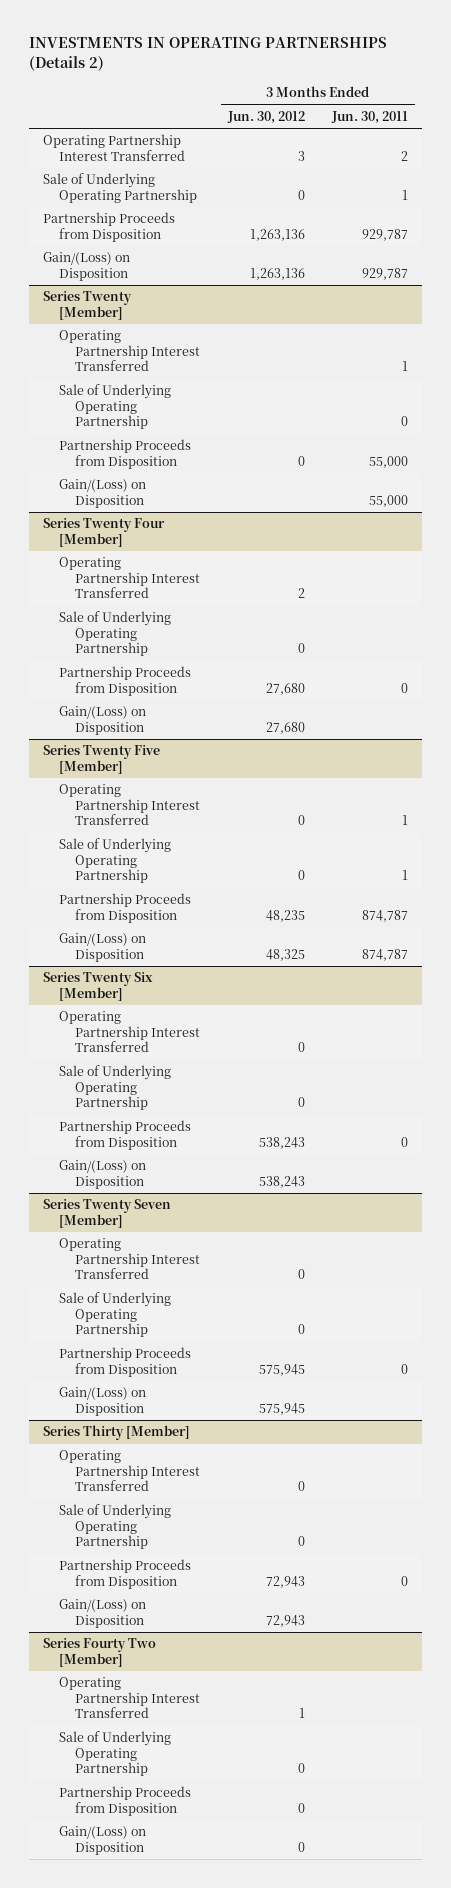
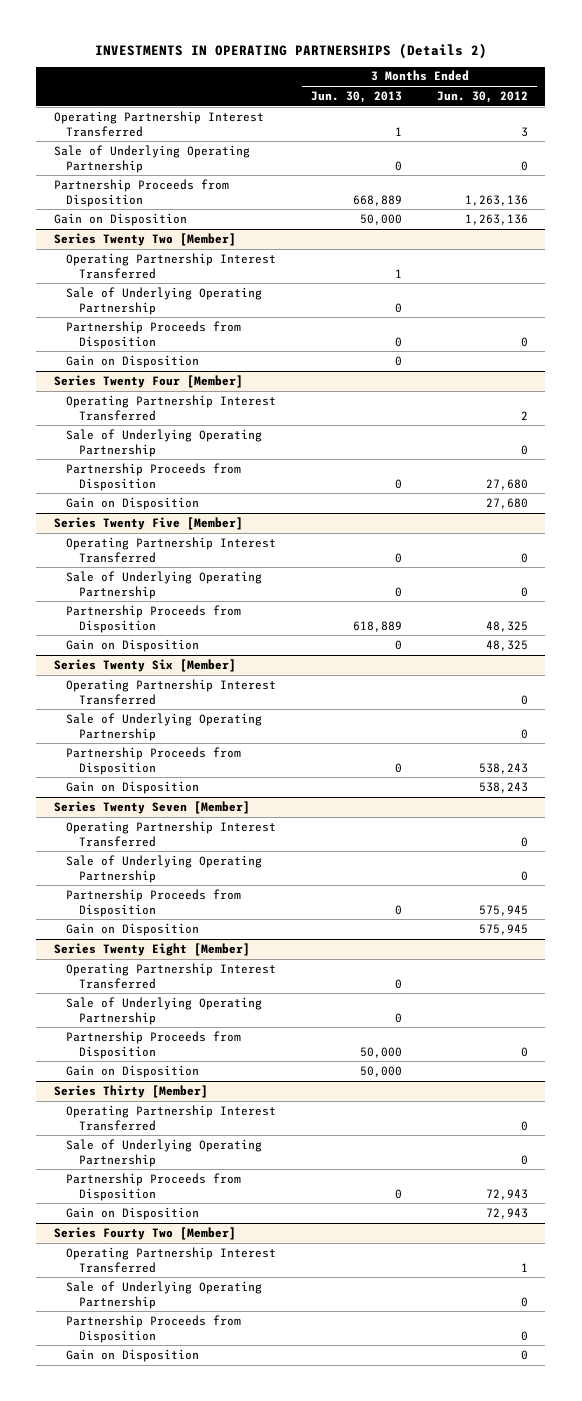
- | 3 Months Ended Jun. 30, 2012 | 3 Months Ended Jun. 30, 2011
+ | 3 Months Ended Jun. 30, 2013 | 3 Months Ended Jun. 30, 2012
- Gain/(Loss) on Disposition | 1,263,136 | 929,787
- Series Twenty [Member]
+ Gain on Disposition | 50,000 | 1,263,136
+ Series Twenty Two [Member]
- Gain/(Loss) on Disposition | | 55,000
+ Gain on Disposition | 0 |
@ Series Twenty Four [Member]
- Gain/(Loss) on Disposition | 27,680 |
+ Gain on Disposition | | 27,680
@ Series Twenty Five [Member]
- Partnership Proceeds from Disposition | 48,235 | 874,787
- Gain/(Loss) on Disposition | 48,325 | 874,787
+ Partnership Proceeds from Disposition | 618,889 | 48,325
+ Gain on Disposition | 0 | 48,325
@ Series Twenty Six [Member]
- Gain/(Loss) on Disposition | 538,243 |
+ Gain on Disposition | | 538,243
@ Series Twenty Seven [Member]
- Gain/(Loss) on Disposition | 575,945 |
+ Gain on Disposition | | 575,945
+ Series Twenty Eight [Member]
+ Operating Partnership Interest Transferred | 0 |
+ Sale of Underlying Operating Partnership | 0 |
+ Partnership Proceeds from Disposition | 50,000 | 0
+ Gain on Disposition | 50,000 |
@ Series Thirty [Member]
- Gain/(Loss) on Disposition | 72,943 |
+ Gain on Disposition | | 72,943
@ Series Fourty Two [Member]
- Gain/(Loss) on Disposition | 0 |
+ Gain on Disposition | | 0

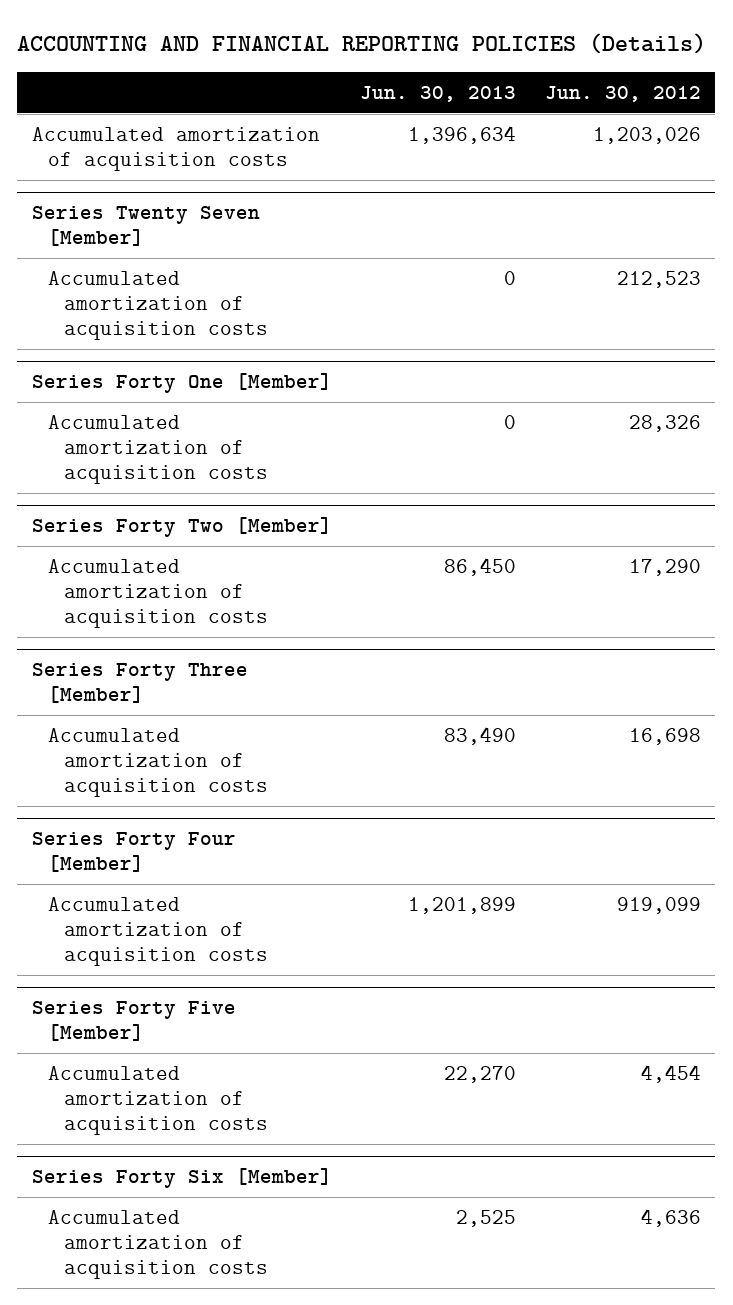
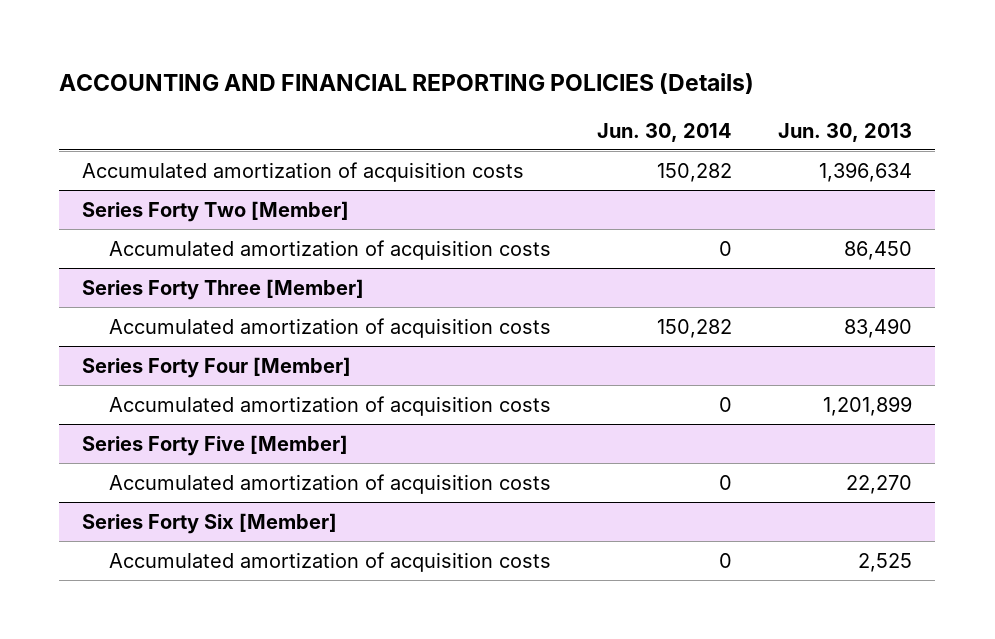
- | Jun. 30, 2013 | Jun. 30, 2012
+ | Jun. 30, 2014 | Jun. 30, 2013
- Series Twenty Seven [Member]
- Accumulated amortization of acquisition costs | 0 | 212,523
- Series Forty One [Member]
- Accumulated amortization of acquisition costs | 0 | 28,326

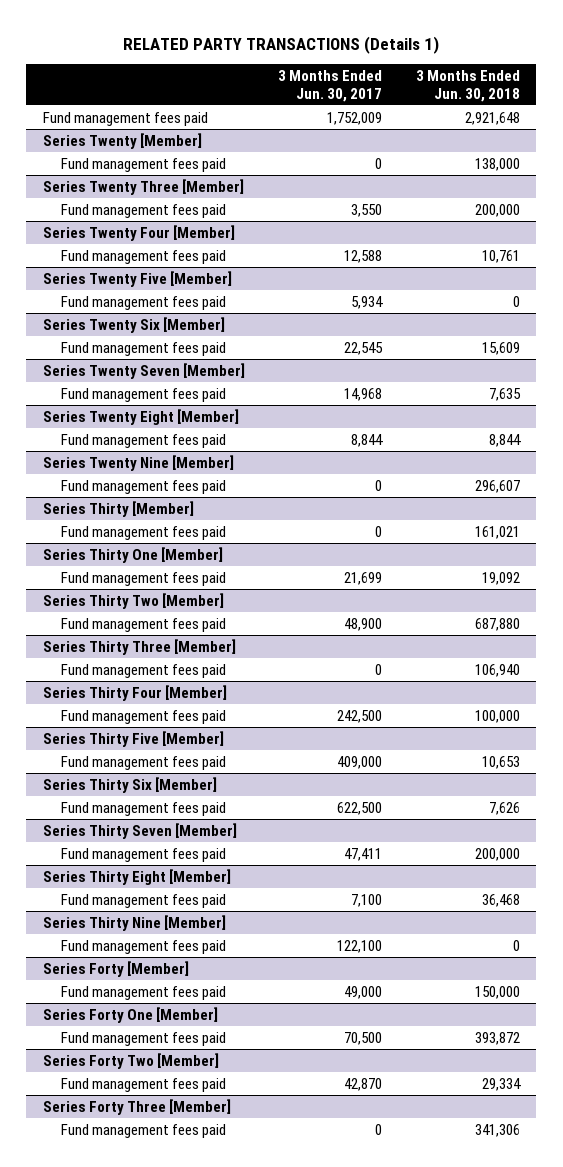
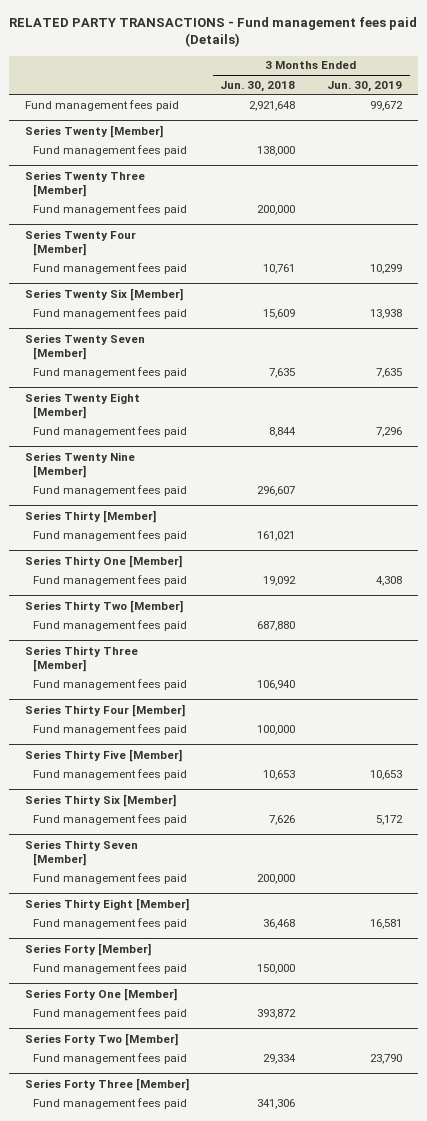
- RELATED PARTY TRANSACTIONS (Details 1)
+ RELATED PARTY TRANSACTIONS - Fund management fees paid (Details)
- | 3 Months Ended Jun. 30, 2017 | 3 Months Ended Jun. 30, 2018
+ | 3 Months Ended Jun. 30, 2018 | 3 Months Ended Jun. 30, 2019
- Series Twenty Five [Member]
- Fund management fees paid | 5,934 | 0
- Series Thirty Nine [Member]
- Fund management fees paid | 122,100 | 0

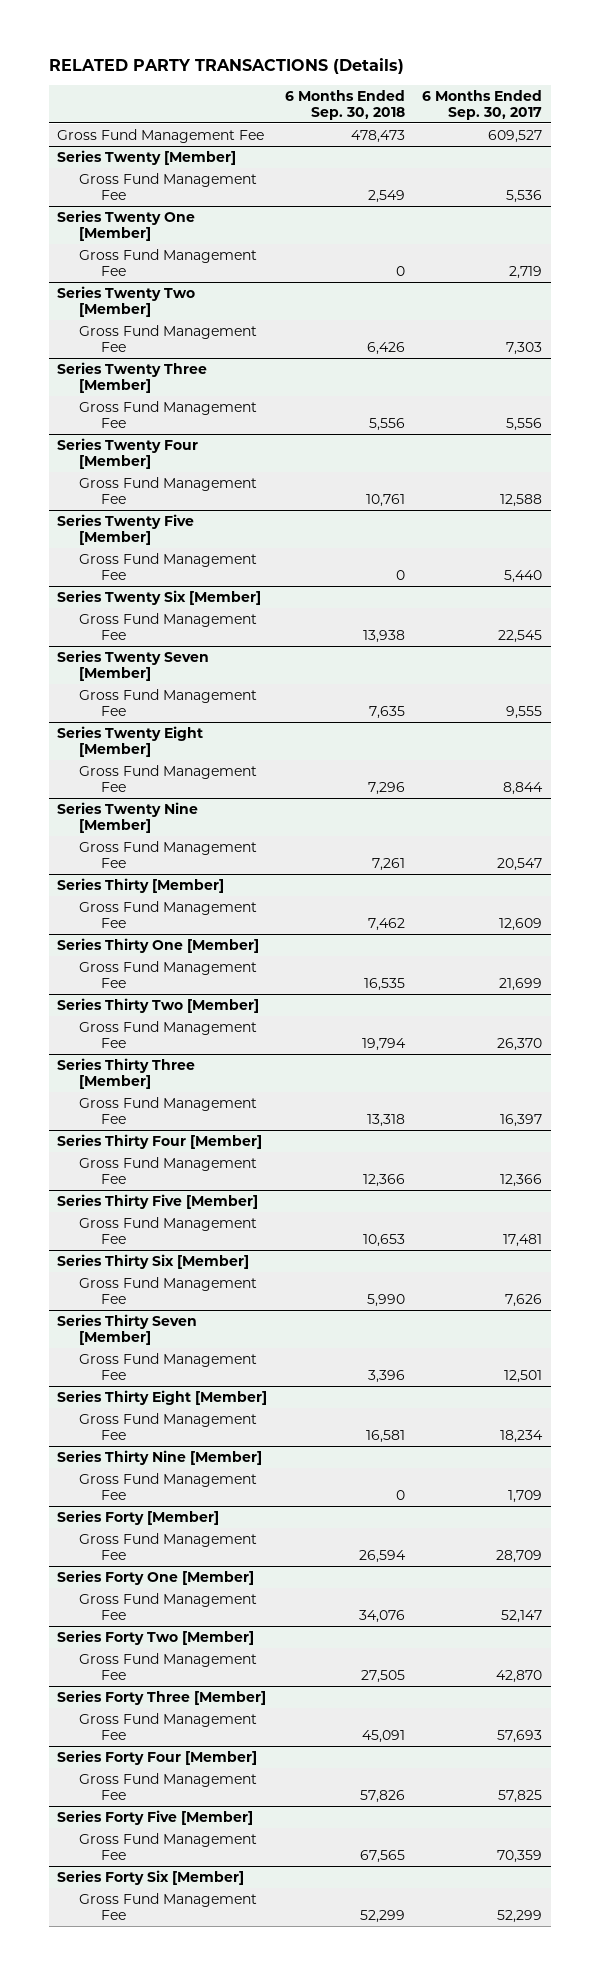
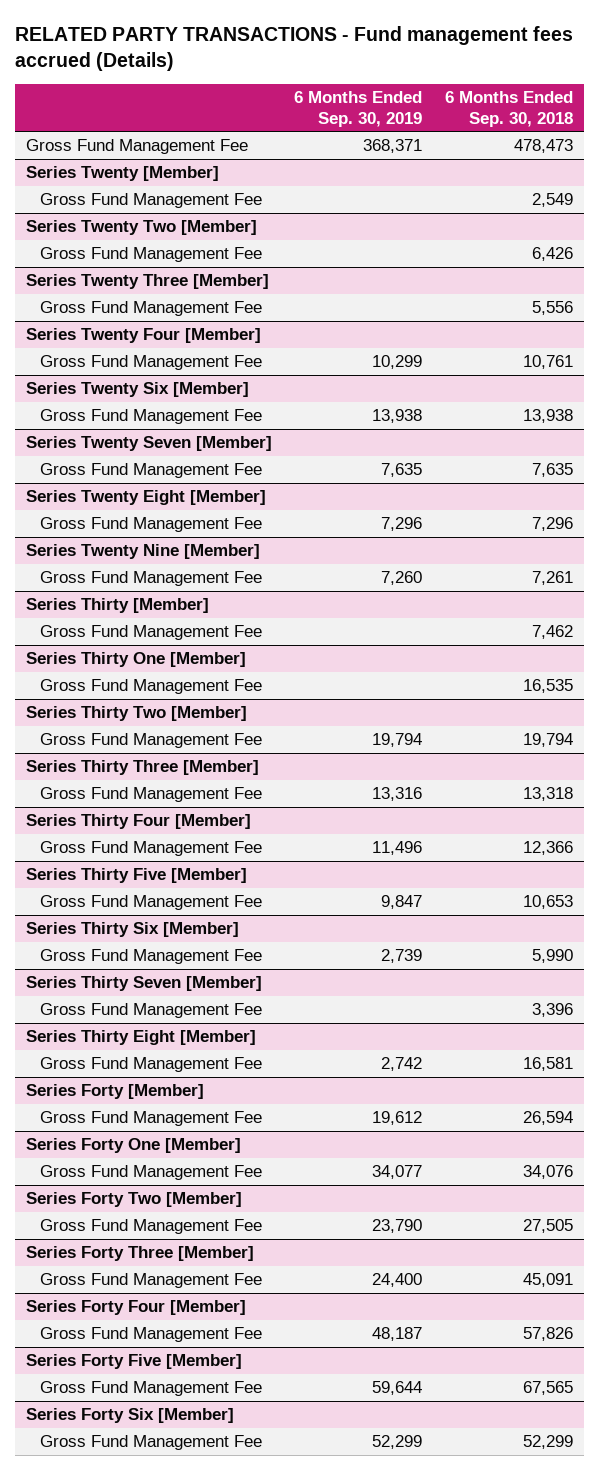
- RELATED PARTY TRANSACTIONS (Details)
+ RELATED PARTY TRANSACTIONS - Fund management fees accrued (Details)
- | 6 Months Ended Sep. 30, 2018 | 6 Months Ended Sep. 30, 2017
+ | 6 Months Ended Sep. 30, 2019 | 6 Months Ended Sep. 30, 2018
- Series Twenty One [Member]
- Gross Fund Management Fee | 0 | 2,719
- Series Twenty Five [Member]
- Gross Fund Management Fee | 0 | 5,440
- Series Thirty Nine [Member]
- Gross Fund Management Fee | 0 | 1,709

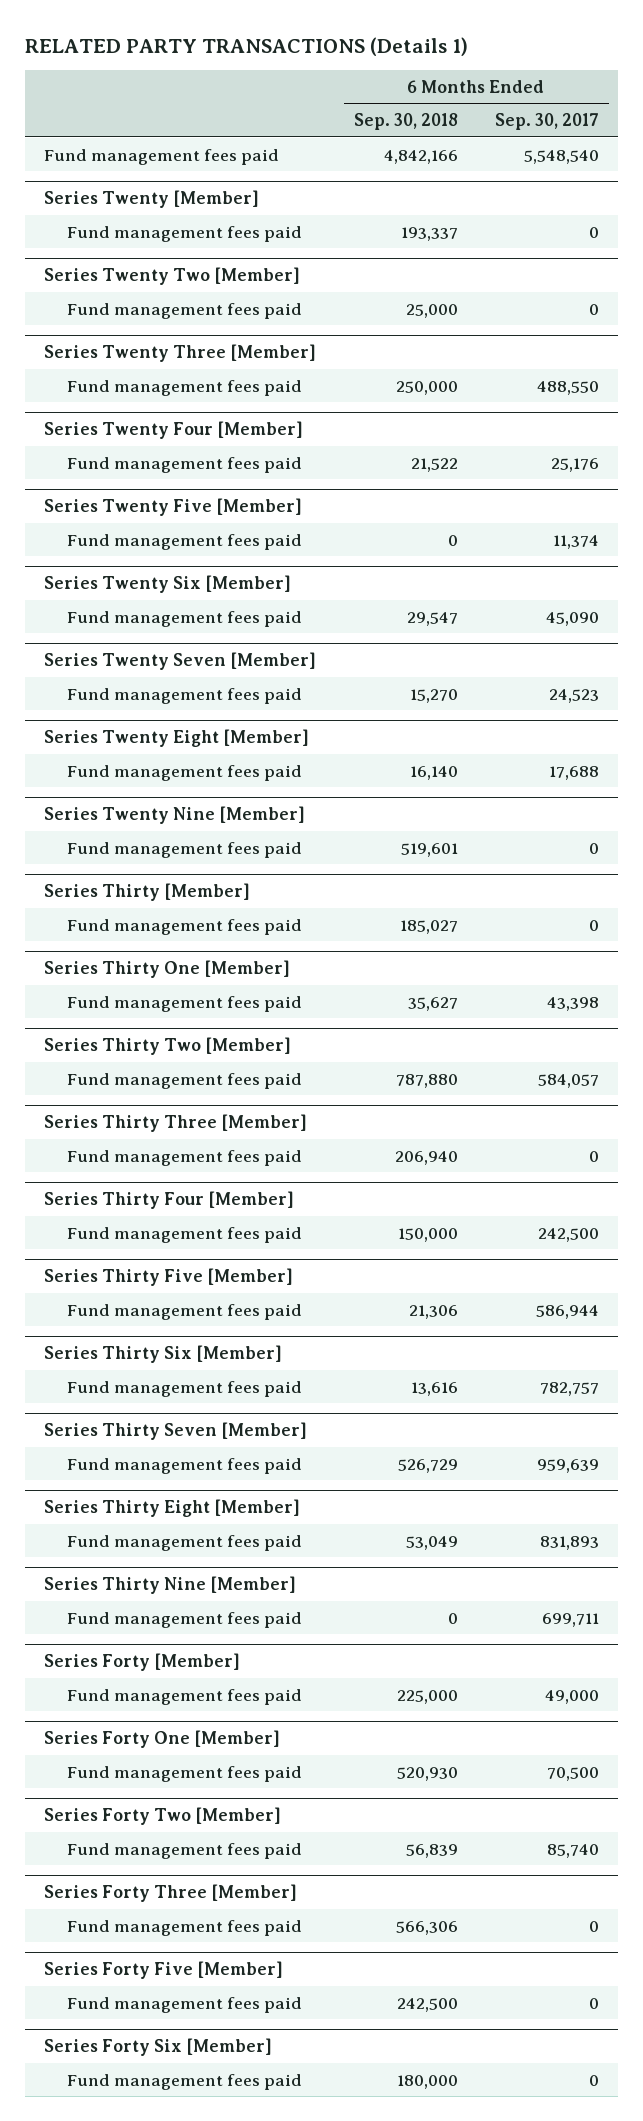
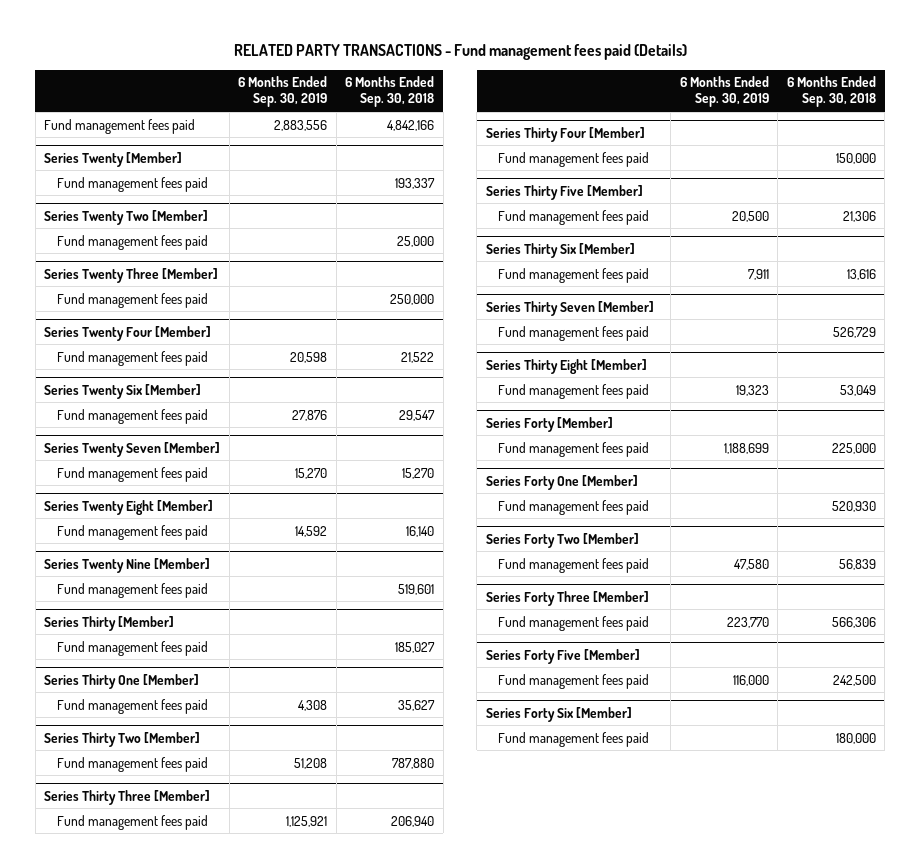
- RELATED PARTY TRANSACTIONS (Details 1)
+ RELATED PARTY TRANSACTIONS - Fund management fees paid (Details)
- | 6 Months Ended Sep. 30, 2018 | 6 Months Ended Sep. 30, 2017
+ | 6 Months Ended Sep. 30, 2019 | 6 Months Ended Sep. 30, 2018
- Series Twenty Five [Member]
- Fund management fees paid | 0 | 11,374
- Series Thirty Nine [Member]
- Fund management fees paid | 0 | 699,711

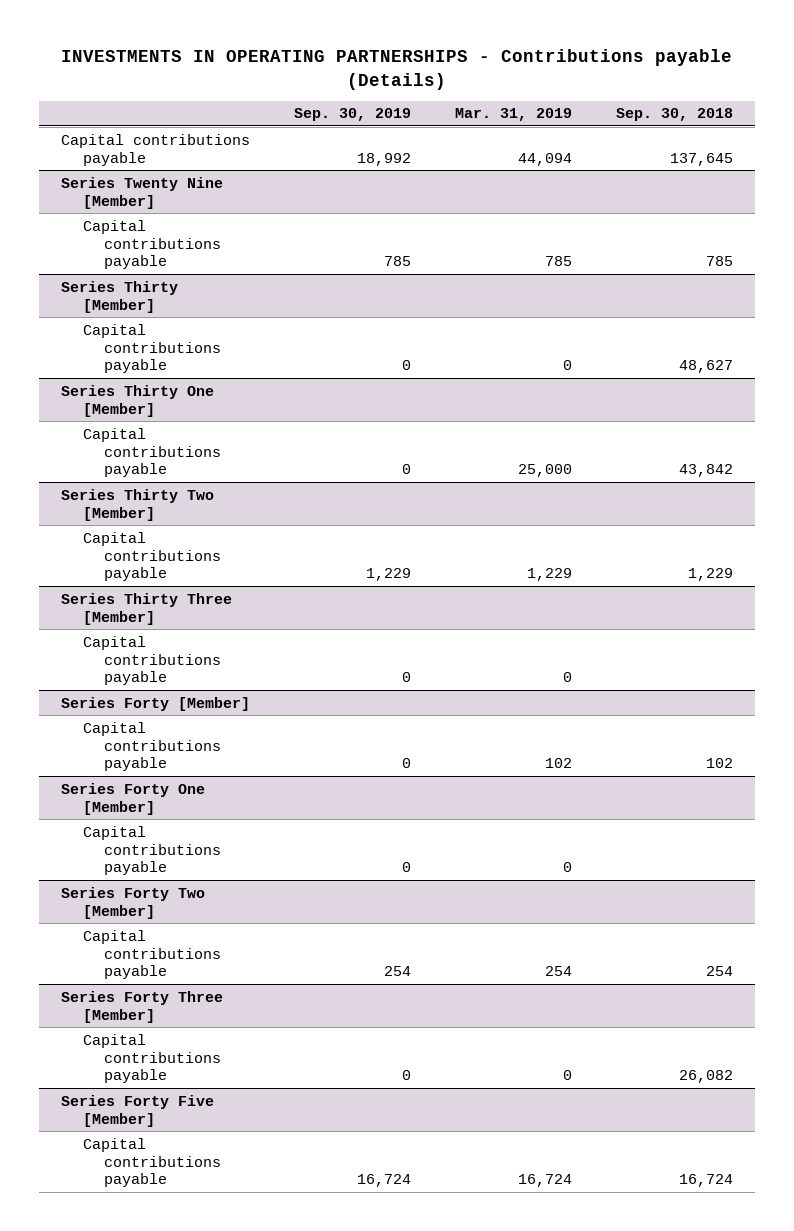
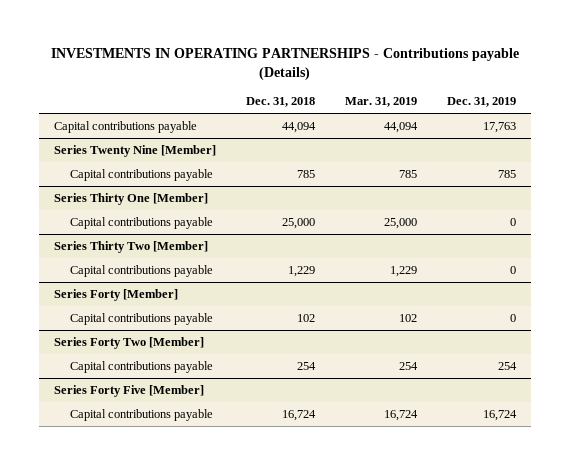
- | Sep. 30, 2019 | Mar. 31, 2019 | Sep. 30, 2018
+ | Dec. 31, 2018 | Mar. 31, 2019 | Dec. 31, 2019
- Series Thirty [Member]
- Capital contributions payable | 0 | 0 | 48,627
- Series Thirty Three [Member]
- Capital contributions payable | 0 | 0 |
- Series Forty One [Member]
- Capital contributions payable | 0 | 0 |
- Series Forty Three [Member]
- Capital contributions payable | 0 | 0 | 26,082

